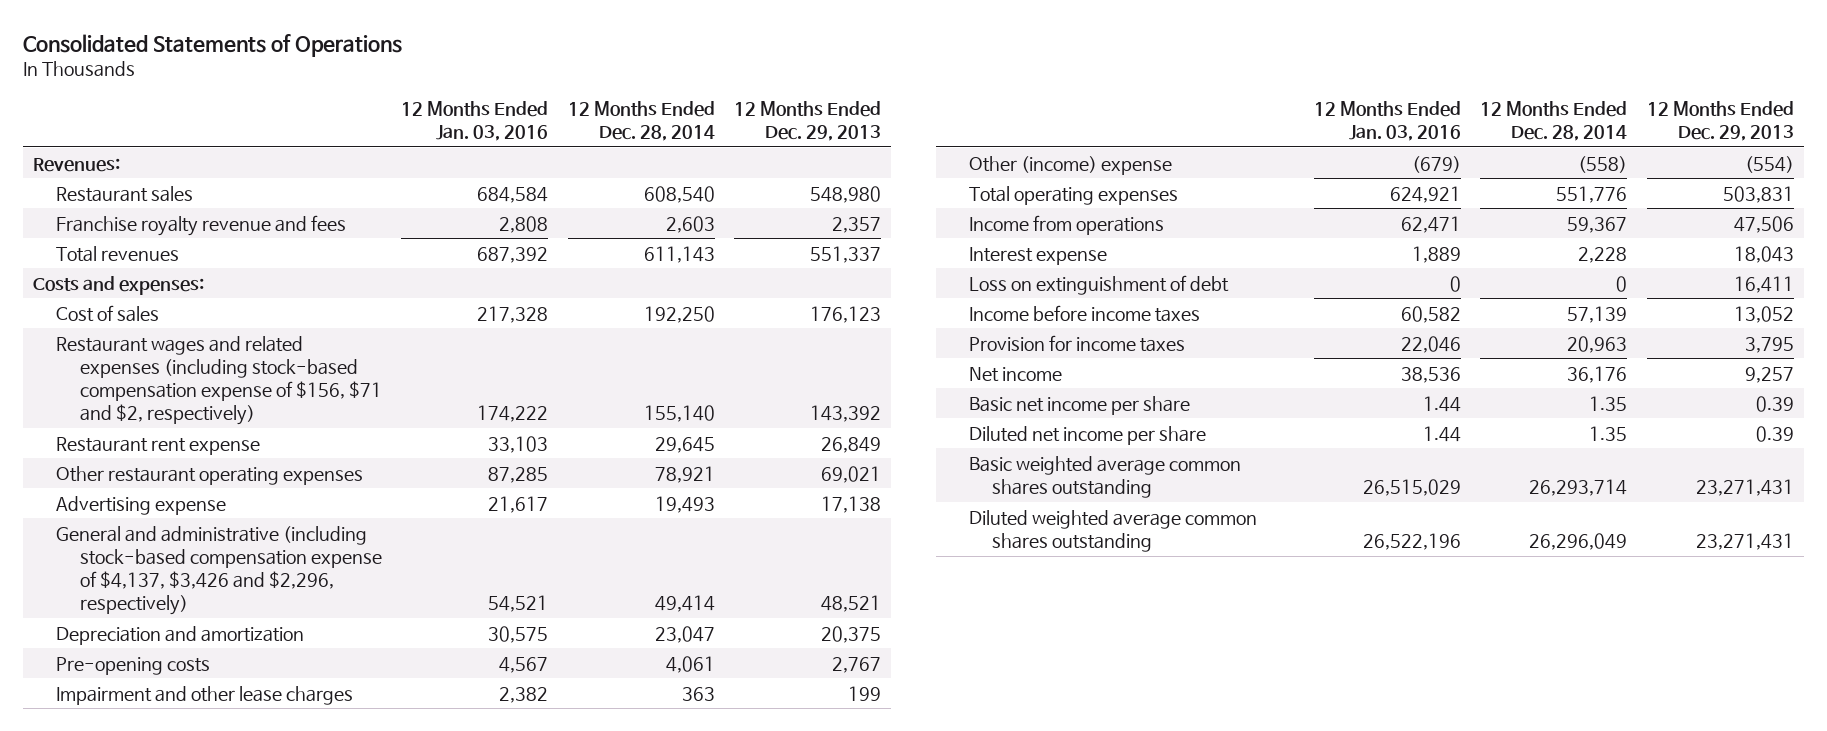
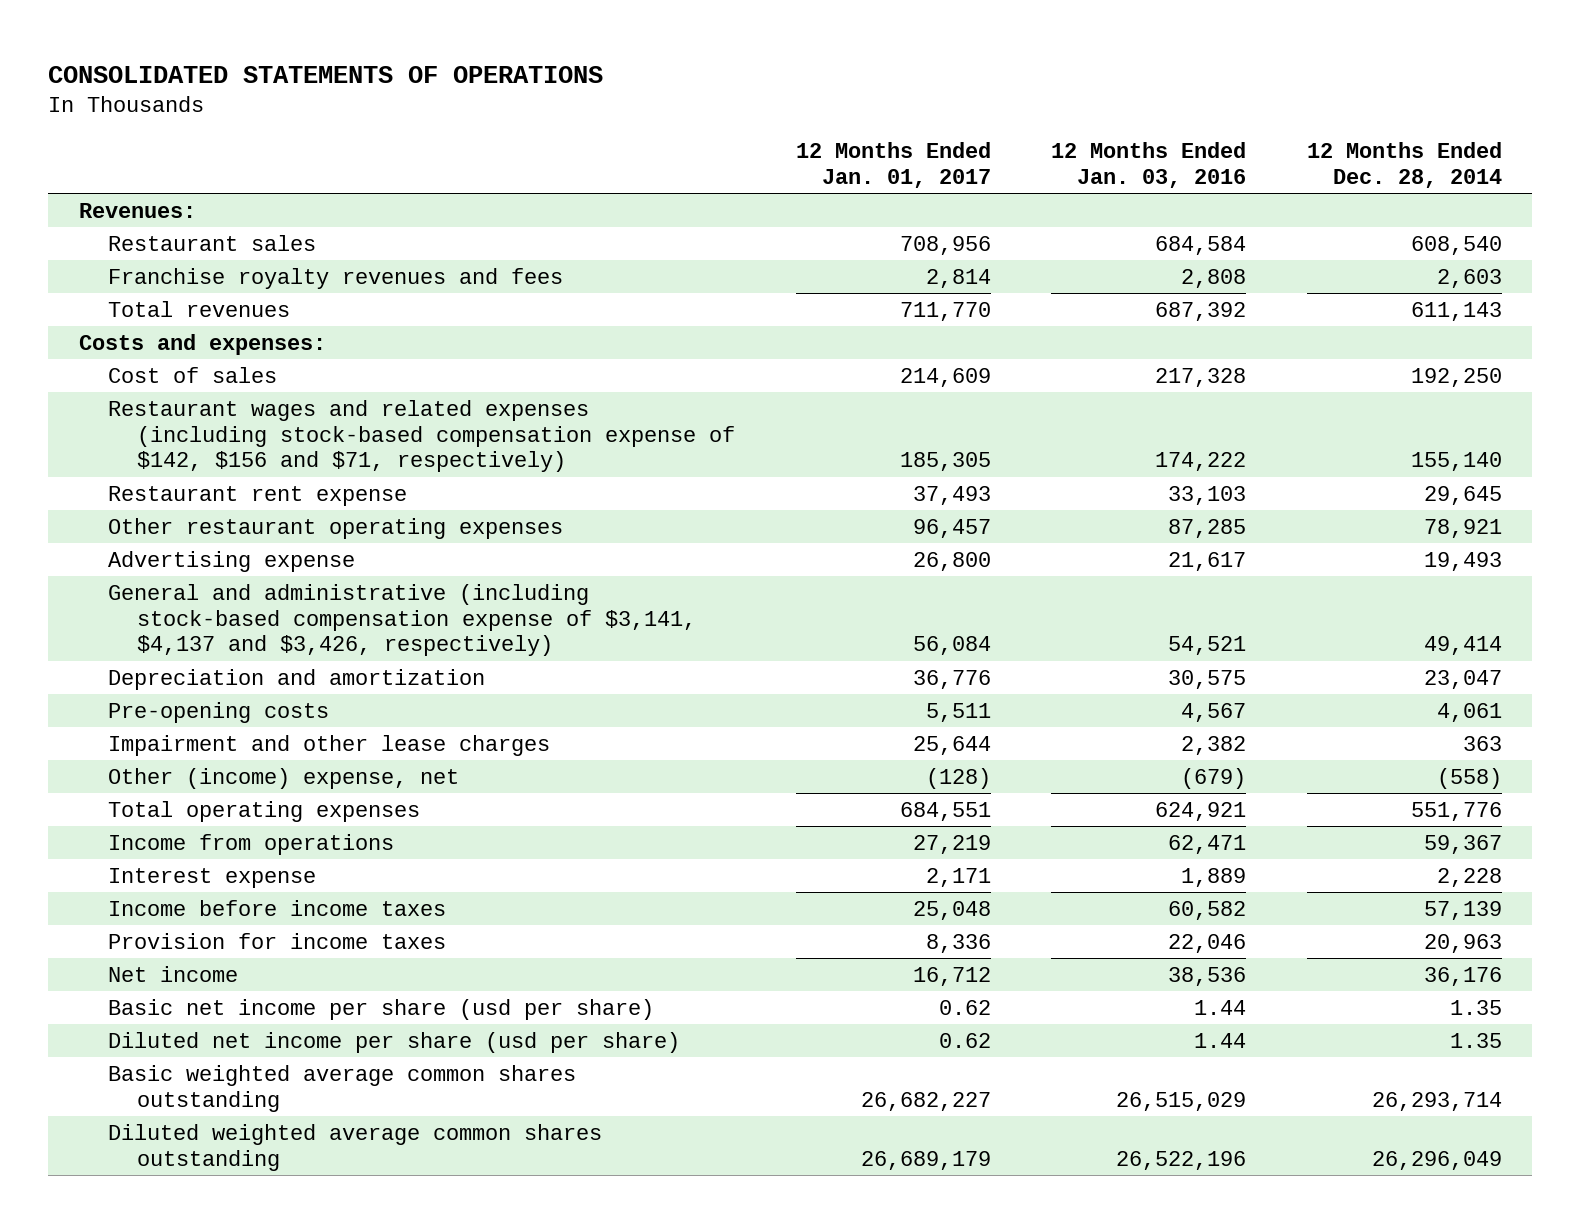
- Consolidated Statements of Operations
+ CONSOLIDATED STATEMENTS OF OPERATIONS
- | 12 Months Ended Jan. 03, 2016 | 12 Months Ended Dec. 28, 2014 | 12 Months Ended Dec. 29, 2013
+ | 12 Months Ended Jan. 01, 2017 | 12 Months Ended Jan. 03, 2016 | 12 Months Ended Dec. 28, 2014
- Franchise royalty revenue and fees | 2,808 | 2,603 | 2,357
+ Franchise royalty revenues and fees | 2,814 | 2,808 | 2,603
- Restaurant wages and related expenses (including stock-based compensation expense of $156, $71 and $2, respectively) | 174,222 | 155,140 | 143,392
+ Restaurant wages and related expenses (including stock-based compensation expense of $142, $156 and $71, respectively) | 185,305 | 174,222 | 155,140
- General and administrative (including stock-based compensation expense of $4,137, $3,426 and $2,296, respectively) | 54,521 | 49,414 | 48,521
+ General and administrative (including stock-based compensation expense of $3,141, $4,137 and $3,426, respectively) | 56,084 | 54,521 | 49,414
- Other (income) expense | (679) | (558) | (554)
+ Other (income) expense, net | (128) | (679) | (558)
- Loss on extinguishment of debt | 0 | 0 | 16,411
- Basic net income per share | 1.44 | 1.35 | 0.39
- Diluted net income per share | 1.44 | 1.35 | 0.39
+ Basic net income per share (usd per share) | 0.62 | 1.44 | 1.35
+ Diluted net income per share (usd per share) | 0.62 | 1.44 | 1.35

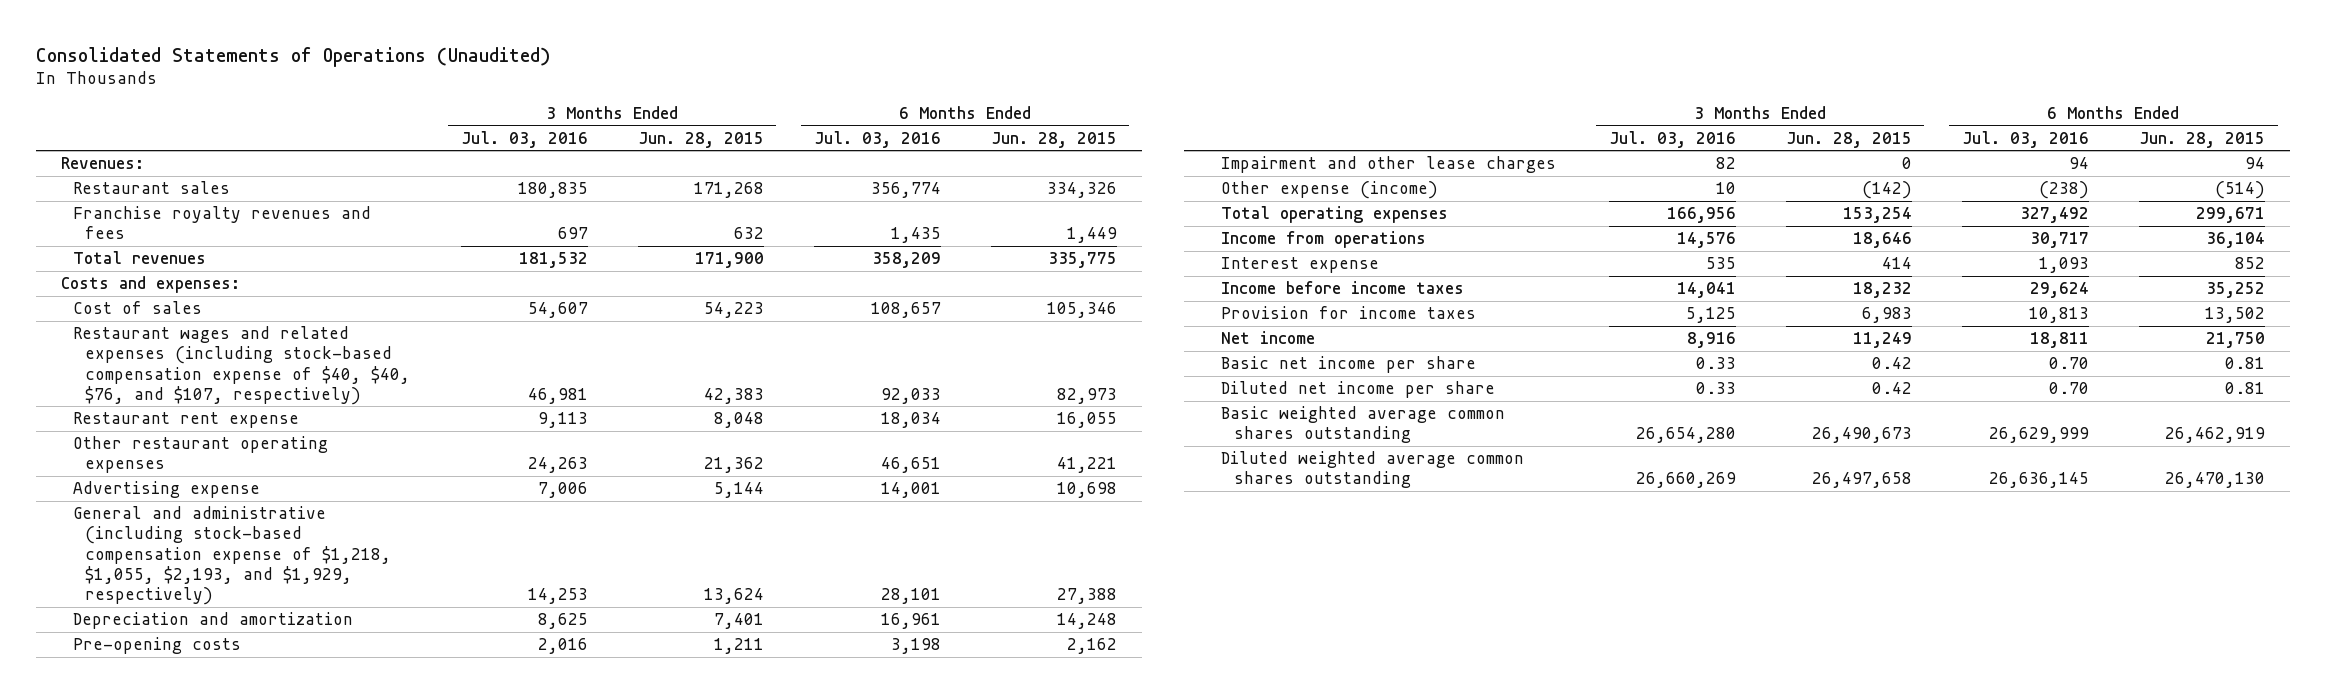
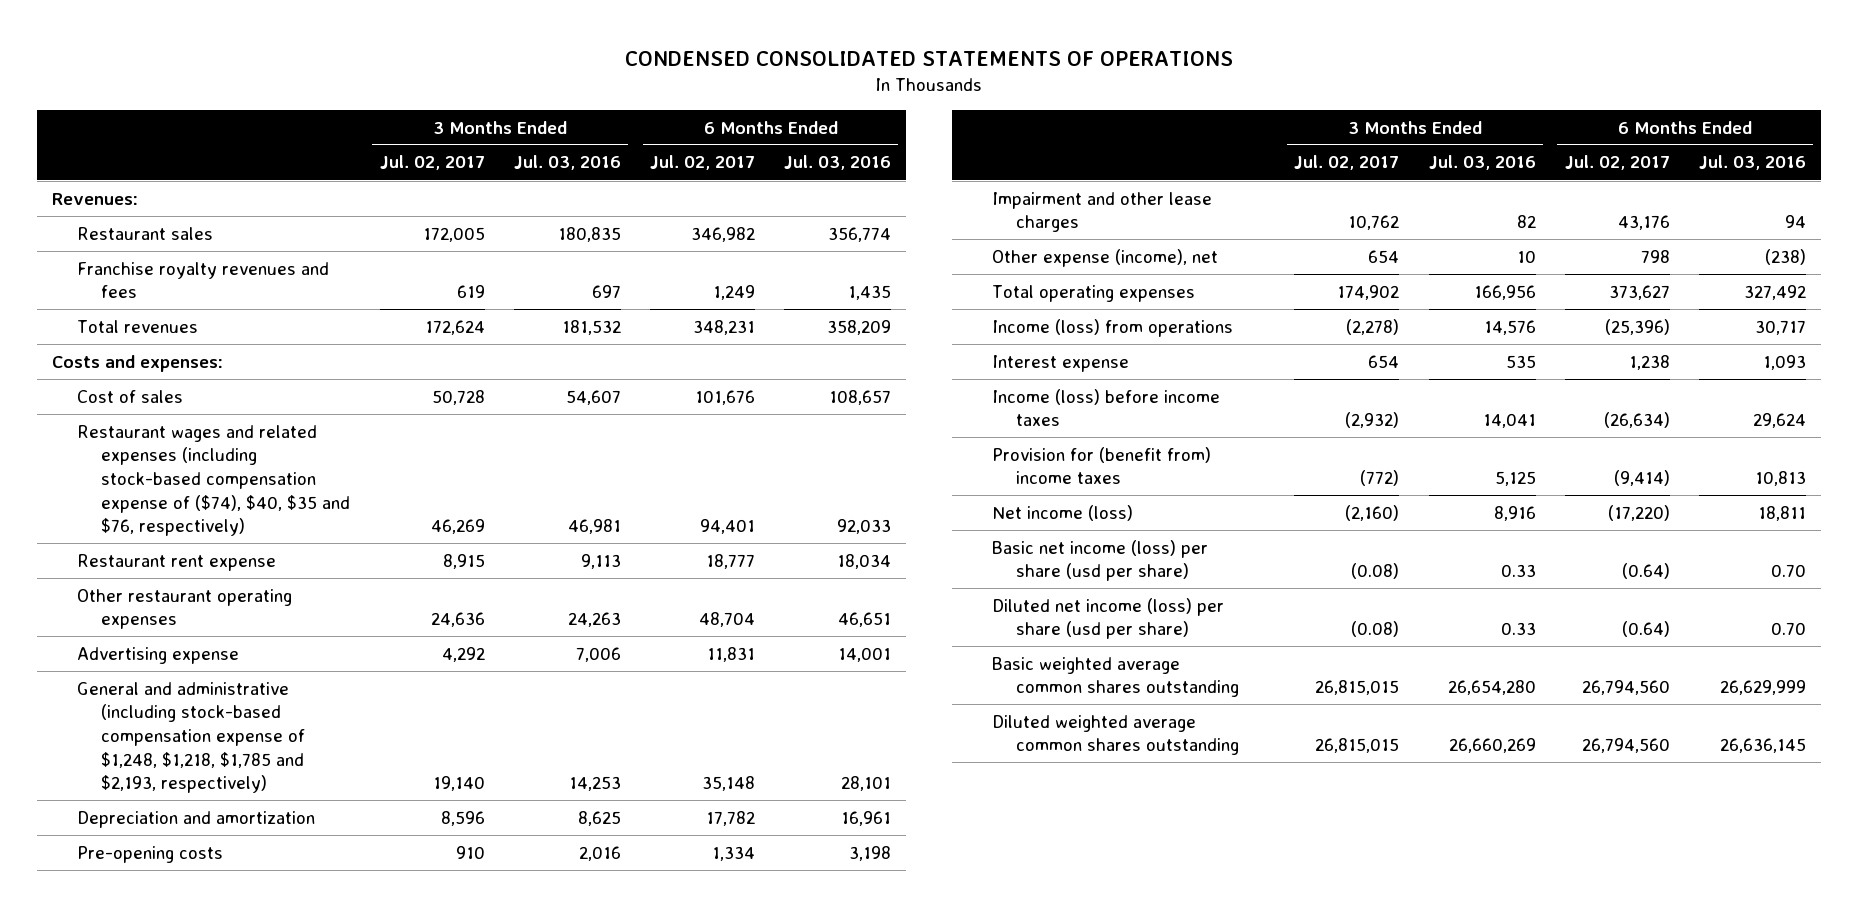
- Consolidated Statements of Operations (Unaudited)
+ CONDENSED CONSOLIDATED STATEMENTS OF OPERATIONS
- | 3 Months Ended Jul. 03, 2016 | 3 Months Ended Jun. 28, 2015 | 6 Months Ended Jul. 03, 2016 | 6 Months Ended Jun. 28, 2015
+ | 3 Months Ended Jul. 02, 2017 | 3 Months Ended Jul. 03, 2016 | 6 Months Ended Jul. 02, 2017 | 6 Months Ended Jul. 03, 2016
- Restaurant wages and related expenses (including stock-based compensation expense of $40, $40, $76, and $107, respectively) | 46,981 | 42,383 | 92,033 | 82,973
+ Restaurant wages and related expenses (including stock-based compensation expense of ($74), $40, $35 and $76, respectively) | 46,269 | 46,981 | 94,401 | 92,033
- General and administrative (including stock-based compensation expense of $1,218, $1,055, $2,193, and $1,929, respectively) | 14,253 | 13,624 | 28,101 | 27,388
+ General and administrative (including stock-based compensation expense of $1,248, $1,218, $1,785 and $2,193, respectively) | 19,140 | 14,253 | 35,148 | 28,101
- Other expense (income) | 10 | (142) | (238) | (514)
+ Other expense (income), net | 654 | 10 | 798 | (238)
- Income from operations | 14,576 | 18,646 | 30,717 | 36,104
+ Income (loss) from operations | (2,278) | 14,576 | (25,396) | 30,717
- Income before income taxes | 14,041 | 18,232 | 29,624 | 35,252
- Provision for income taxes | 5,125 | 6,983 | 10,813 | 13,502
- Net income | 8,916 | 11,249 | 18,811 | 21,750
- Basic net income per share | 0.33 | 0.42 | 0.70 | 0.81
- Diluted net income per share | 0.33 | 0.42 | 0.70 | 0.81
+ Income (loss) before income taxes | (2,932) | 14,041 | (26,634) | 29,624
+ Provision for (benefit from) income taxes | (772) | 5,125 | (9,414) | 10,813
+ Net income (loss) | (2,160) | 8,916 | (17,220) | 18,811
+ Basic net income (loss) per share (usd per share) | (0.08) | 0.33 | (0.64) | 0.70
+ Diluted net income (loss) per share (usd per share) | (0.08) | 0.33 | (0.64) | 0.70

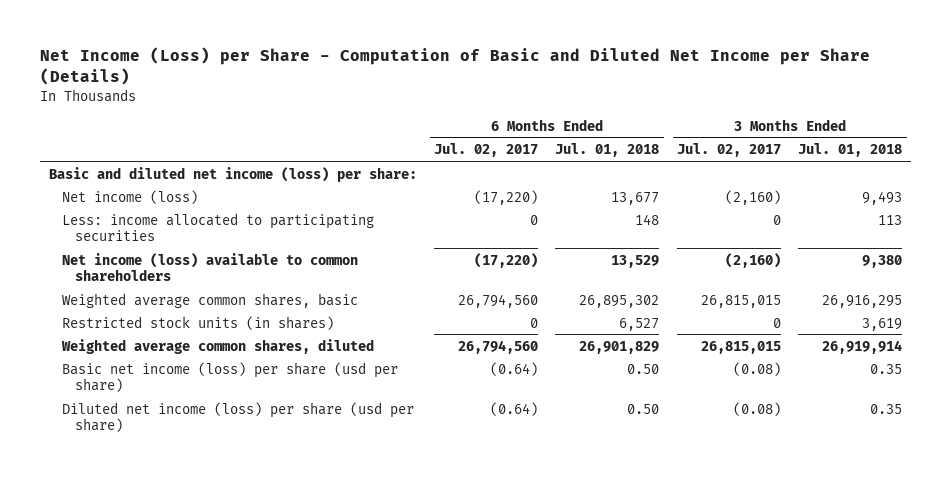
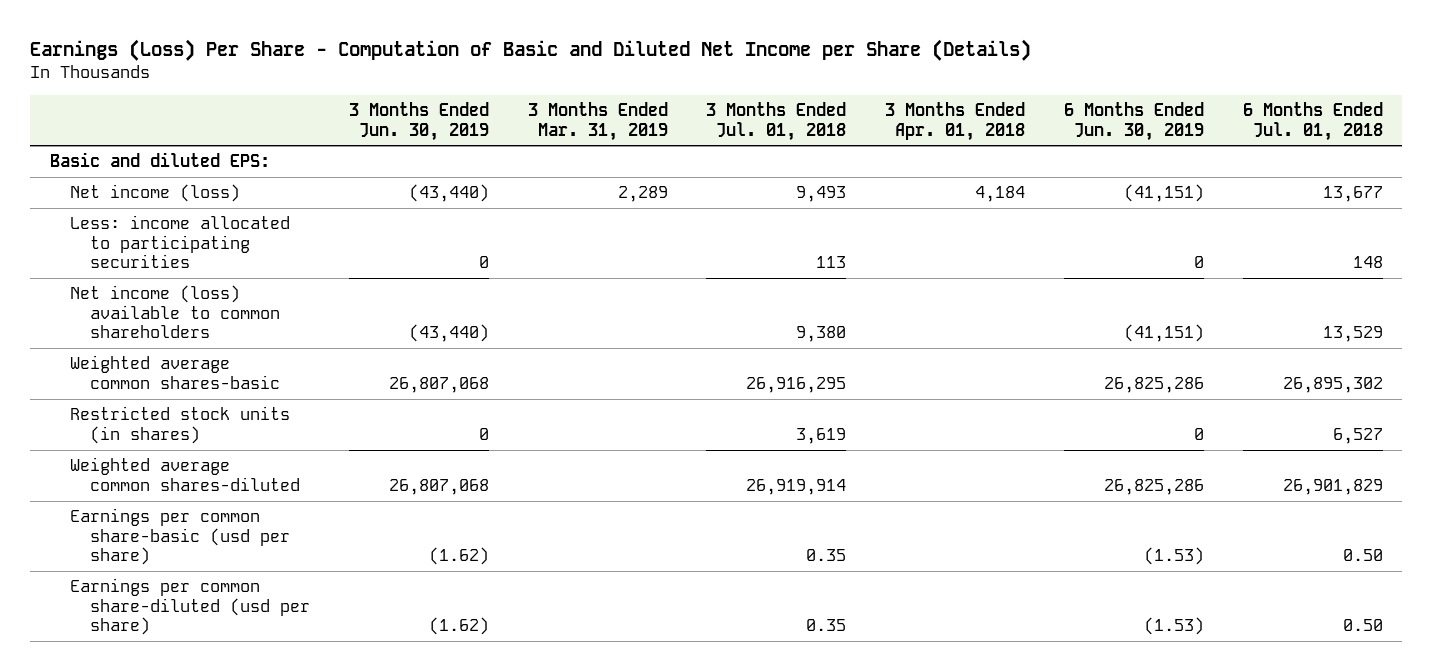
- Net Income (Loss) per Share - Computation of Basic and Diluted Net Income per Share (Details)
+ Earnings (Loss) Per Share - Computation of Basic and Diluted Net Income per Share (Details)
- | 6 Months Ended Jul. 02, 2017 | 6 Months Ended Jul. 01, 2018 | 3 Months Ended Jul. 02, 2017 | 3 Months Ended Jul. 01, 2018
+ | 3 Months Ended Jun. 30, 2019 | 3 Months Ended Mar. 31, 2019 | 3 Months Ended Jul. 01, 2018 | 3 Months Ended Apr. 01, 2018 | 6 Months Ended Jun. 30, 2019 | 6 Months Ended Jul. 01, 2018
- Basic and diluted net income (loss) per share:
+ Basic and diluted EPS:
- Weighted average common shares, basic | 26,794,560 | 26,895,302 | 26,815,015 | 26,916,295
+ Weighted average common shares-basic | 26,807,068 | | 26,916,295 | | 26,825,286 | 26,895,302
- Weighted average common shares, diluted | 26,794,560 | 26,901,829 | 26,815,015 | 26,919,914
- Basic net income (loss) per share (usd per share) | (0.64) | 0.50 | (0.08) | 0.35
- Diluted net income (loss) per share (usd per share) | (0.64) | 0.50 | (0.08) | 0.35
+ Weighted average common shares-diluted | 26,807,068 | | 26,919,914 | | 26,825,286 | 26,901,829
+ Earnings per common share-basic (usd per share) | (1.62) | | 0.35 | | (1.53) | 0.50
+ Earnings per common share-diluted (usd per share) | (1.62) | | 0.35 | | (1.53) | 0.50

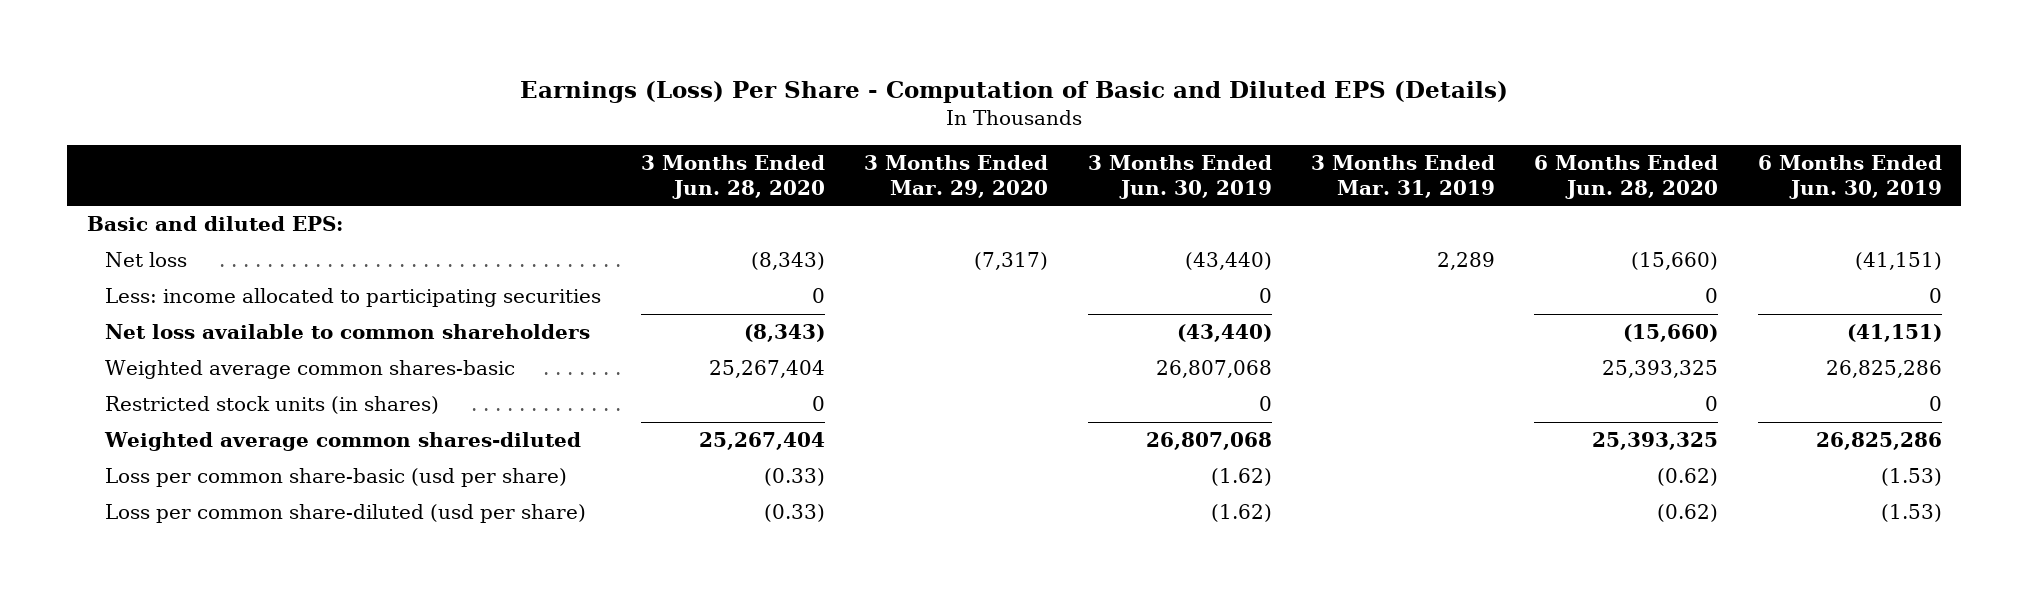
- Earnings (Loss) Per Share - Computation of Basic and Diluted Net Income per Share (Details)
+ Earnings (Loss) Per Share - Computation of Basic and Diluted EPS (Details)
- | 3 Months Ended Jun. 30, 2019 | 3 Months Ended Mar. 31, 2019 | 3 Months Ended Jul. 01, 2018 | 3 Months Ended Apr. 01, 2018 | 6 Months Ended Jun. 30, 2019 | 6 Months Ended Jul. 01, 2018
+ | 3 Months Ended Jun. 28, 2020 | 3 Months Ended Mar. 29, 2020 | 3 Months Ended Jun. 30, 2019 | 3 Months Ended Mar. 31, 2019 | 6 Months Ended Jun. 28, 2020 | 6 Months Ended Jun. 30, 2019
- Net income (loss) | (43,440) | 2,289 | 9,493 | 4,184 | (41,151) | 13,677
+ Net loss | (8,343) | (7,317) | (43,440) | 2,289 | (15,660) | (41,151)
- Net income (loss) available to common shareholders | (43,440) | | 9,380 | | (41,151) | 13,529
+ Net loss available to common shareholders | (8,343) | | (43,440) | | (15,660) | (41,151)
- Earnings per common share-basic (usd per share) | (1.62) | | 0.35 | | (1.53) | 0.50
- Earnings per common share-diluted (usd per share) | (1.62) | | 0.35 | | (1.53) | 0.50
+ Loss per common share-basic (usd per share) | (0.33) | | (1.62) | | (0.62) | (1.53)
+ Loss per common share-diluted (usd per share) | (0.33) | | (1.62) | | (0.62) | (1.53)

